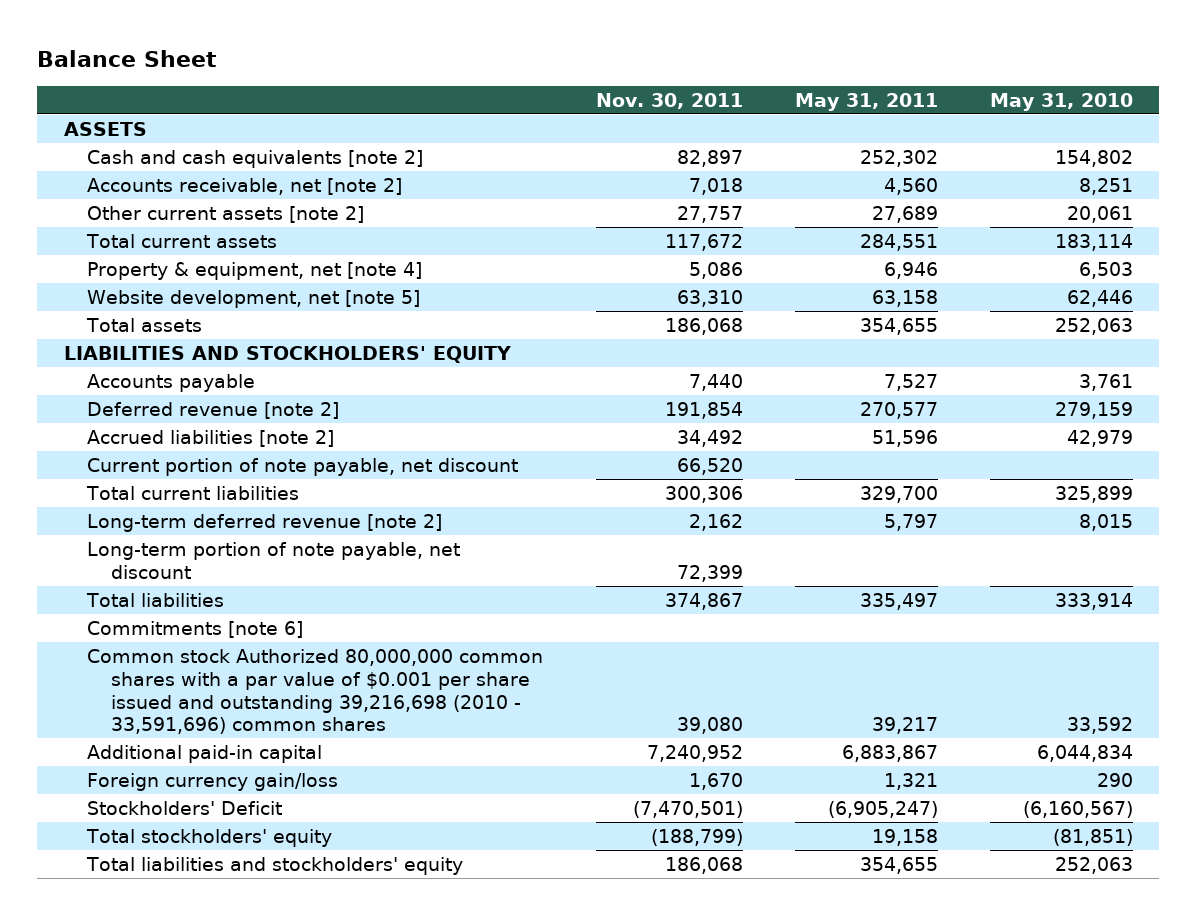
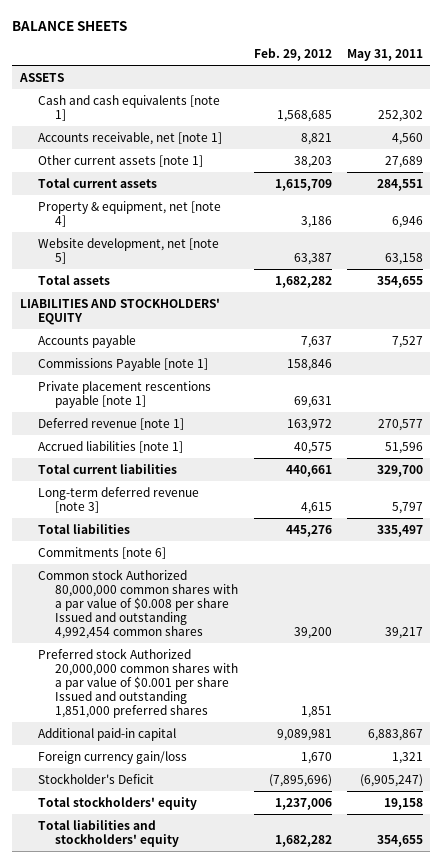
- Balance Sheet
+ BALANCE SHEETS
- | Nov. 30, 2011 | May 31, 2011 | May 31, 2010
+ | Feb. 29, 2012 | May 31, 2011
- Cash and cash equivalents [note 2] | 82,897 | 252,302 | 154,802
- Accounts receivable, net [note 2] | 7,018 | 4,560 | 8,251
- Other current assets [note 2] | 27,757 | 27,689 | 20,061
+ Cash and cash equivalents [note 1] | 1,568,685 | 252,302
+ Accounts receivable, net [note 1] | 8,821 | 4,560
+ Other current assets [note 1] | 38,203 | 27,689
- Deferred revenue [note 2] | 191,854 | 270,577 | 279,159
- Accrued liabilities [note 2] | 34,492 | 51,596 | 42,979
- Current portion of note payable, net discount | 66,520 | |
+ Commissions Payable [note 1] | 158,846 |
+ Private placement rescentions payable [note 1] | 69,631 |
+ Deferred revenue [note 1] | 163,972 | 270,577
+ Accrued liabilities [note 1] | 40,575 | 51,596
- Long-term deferred revenue [note 2] | 2,162 | 5,797 | 8,015
- Long-term portion of note payable, net discount | 72,399 | |
+ Long-term deferred revenue [note 3] | 4,615 | 5,797
- Common stock Authorized 80,000,000 common shares with a par value of $0.001 per share issued and outstanding 39,216,698 (2010 - 33,591,696) common shares | 39,080 | 39,217 | 33,592
+ Common stock Authorized 80,000,000 common shares with a par value of $0.008 per share Issued and outstanding 4,992,454 common shares | 39,200 | 39,217
+ Preferred stock Authorized 20,000,000 common shares with a par value of $0.001 per share Issued and outstanding 1,851,000 preferred shares | 1,851 |
- Stockholders' Deficit | (7,470,501) | (6,905,247) | (6,160,567)
+ Stockholder's Deficit | (7,895,696) | (6,905,247)

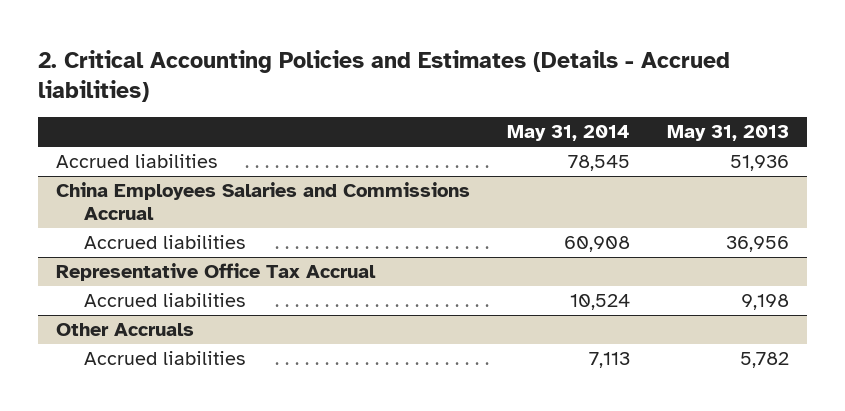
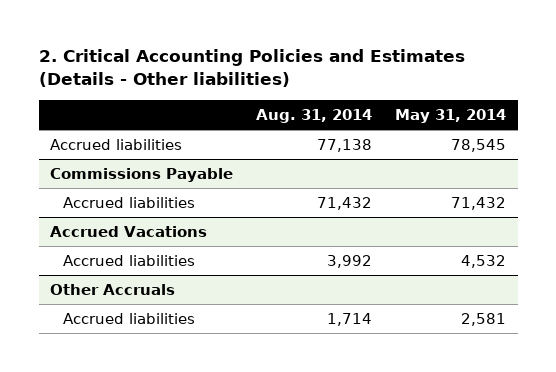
- 2. Critical Accounting Policies and Estimates (Details - Accrued liabilities)
+ 2. Critical Accounting Policies and Estimates (Details - Other liabilities)
- | May 31, 2014 | May 31, 2013
+ | Aug. 31, 2014 | May 31, 2014
- China Employees Salaries and Commissions Accrual
- Accrued liabilities | 60,908 | 36,956
- Representative Office Tax Accrual
- Accrued liabilities | 10,524 | 9,198
+ Commissions Payable
+ Accrued liabilities | 71,432 | 71,432
+ Accrued Vacations
+ Accrued liabilities | 3,992 | 4,532
@ Other Accruals
- Accrued liabilities | 7,113 | 5,782
+ Accrued liabilities | 1,714 | 2,581

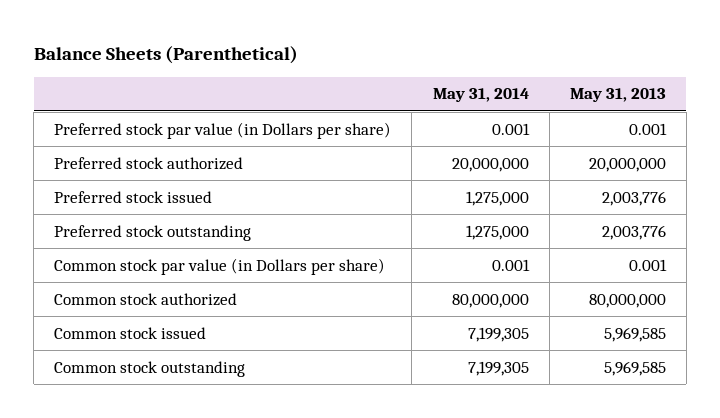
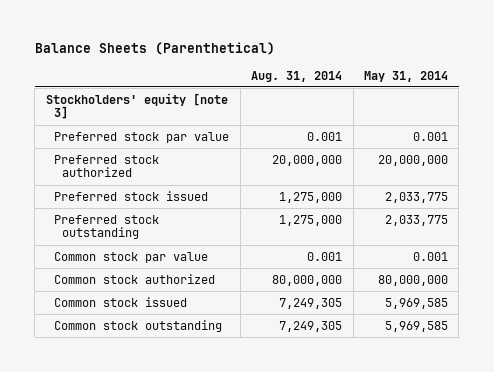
- | May 31, 2014 | May 31, 2013
+ | Aug. 31, 2014 | May 31, 2014
- Preferred stock par value (in Dollars per share) | 0.001 | 0.001
+ Stockholders' equity [note 3]
+ Preferred stock par value | 0.001 | 0.001
- Preferred stock issued | 1,275,000 | 2,003,776
- Preferred stock outstanding | 1,275,000 | 2,003,776
- Common stock par value (in Dollars per share) | 0.001 | 0.001
+ Preferred stock issued | 1,275,000 | 2,033,775
+ Preferred stock outstanding | 1,275,000 | 2,033,775
+ Common stock par value | 0.001 | 0.001
- Common stock issued | 7,199,305 | 5,969,585
- Common stock outstanding | 7,199,305 | 5,969,585
+ Common stock issued | 7,249,305 | 5,969,585
+ Common stock outstanding | 7,249,305 | 5,969,585

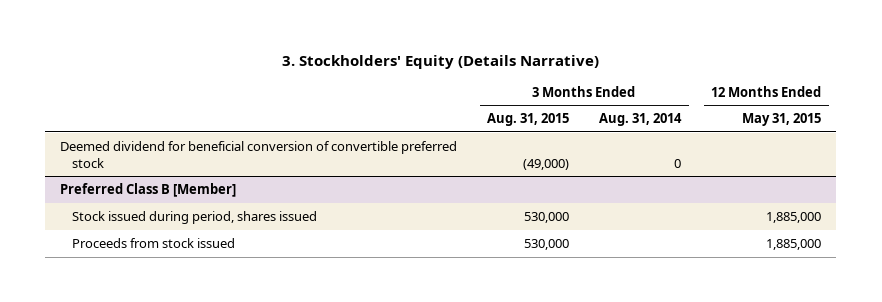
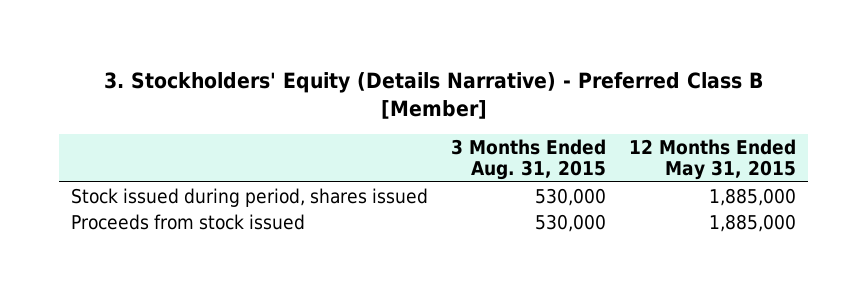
- 3. Stockholders' Equity (Details Narrative)
+ 3. Stockholders' Equity (Details Narrative) - Preferred Class B [Member]
- | 3 Months Ended Aug. 31, 2015 | 3 Months Ended Aug. 31, 2014 | 12 Months Ended May 31, 2015
+ | 3 Months Ended Aug. 31, 2015 | 12 Months Ended May 31, 2015
- Deemed dividend for beneficial conversion of convertible preferred stock | (49,000) | 0 |
- Preferred Class B [Member]

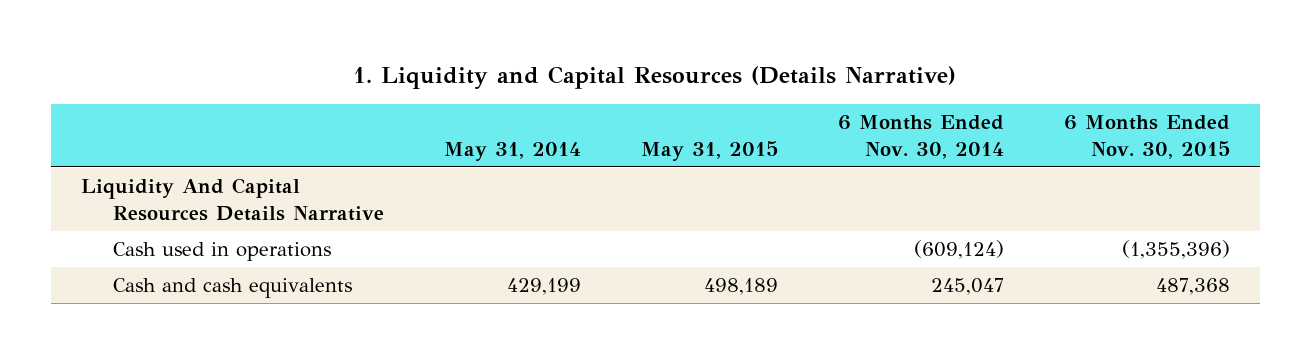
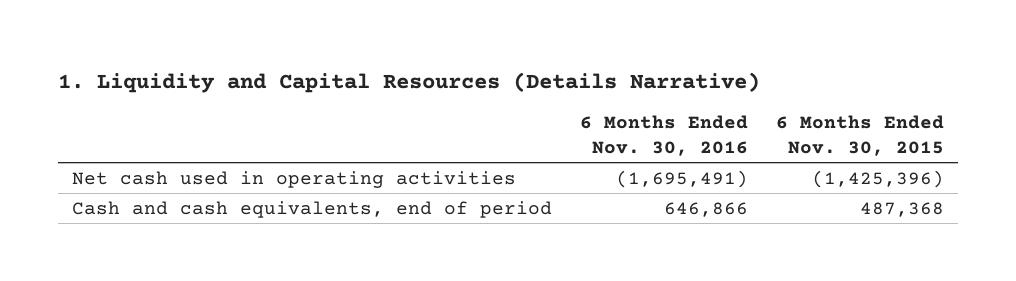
- | May 31, 2014 | May 31, 2015 | 6 Months Ended Nov. 30, 2014 | 6 Months Ended Nov. 30, 2015
+ | 6 Months Ended Nov. 30, 2016 | 6 Months Ended Nov. 30, 2015
- Liquidity And Capital Resources Details Narrative
- Cash used in operations | | | (609,124) | (1,355,396)
- Cash and cash equivalents | 429,199 | 498,189 | 245,047 | 487,368
+ Net cash used in operating activities | (1,695,491) | (1,425,396)
+ Cash and cash equivalents, end of period | 646,866 | 487,368

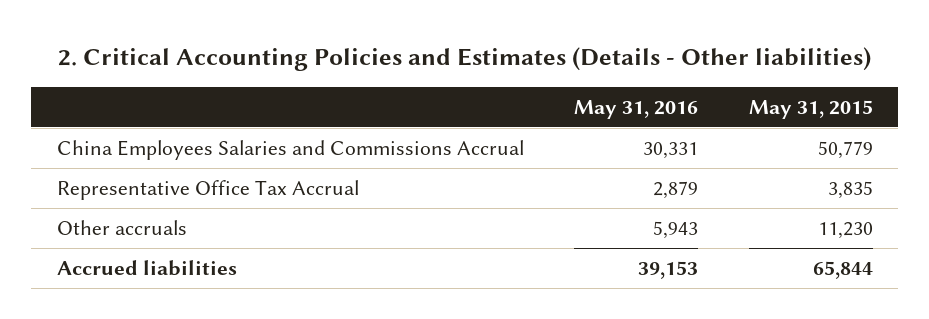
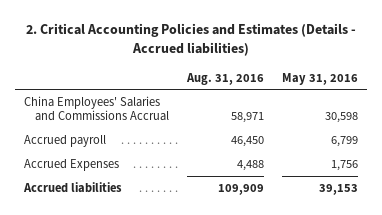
- 2. Critical Accounting Policies and Estimates (Details - Other liabilities)
+ 2. Critical Accounting Policies and Estimates (Details - Accrued liabilities)
- | May 31, 2016 | May 31, 2015
+ | Aug. 31, 2016 | May 31, 2016
- China Employees Salaries and Commissions Accrual | 30,331 | 50,779
- Representative Office Tax Accrual | 2,879 | 3,835
- Other accruals | 5,943 | 11,230
+ China Employees' Salaries and Commissions Accrual | 58,971 | 30,598
+ Accrued payroll | 46,450 | 6,799
+ Accrued Expenses | 4,488 | 1,756

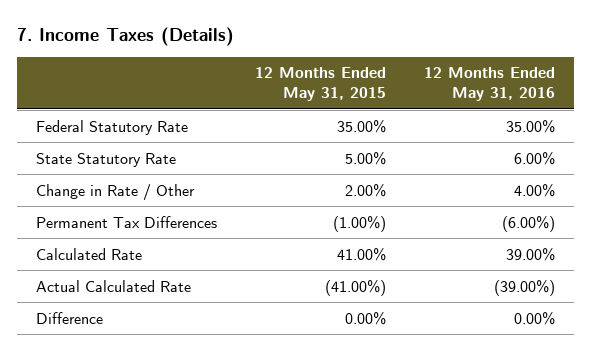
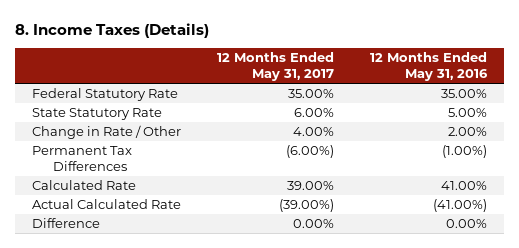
- 7. Income Taxes (Details)
+ 8. Income Taxes (Details)
- | 12 Months Ended May 31, 2015 | 12 Months Ended May 31, 2016
+ | 12 Months Ended May 31, 2017 | 12 Months Ended May 31, 2016
- State Statutory Rate | 5.00% | 6.00%
- Change in Rate / Other | 2.00% | 4.00%
- Permanent Tax Differences | (1.00%) | (6.00%)
- Calculated Rate | 41.00% | 39.00%
- Actual Calculated Rate | (41.00%) | (39.00%)
+ State Statutory Rate | 6.00% | 5.00%
+ Change in Rate / Other | 4.00% | 2.00%
+ Permanent Tax Differences | (6.00%) | (1.00%)
+ Calculated Rate | 39.00% | 41.00%
+ Actual Calculated Rate | (39.00%) | (41.00%)

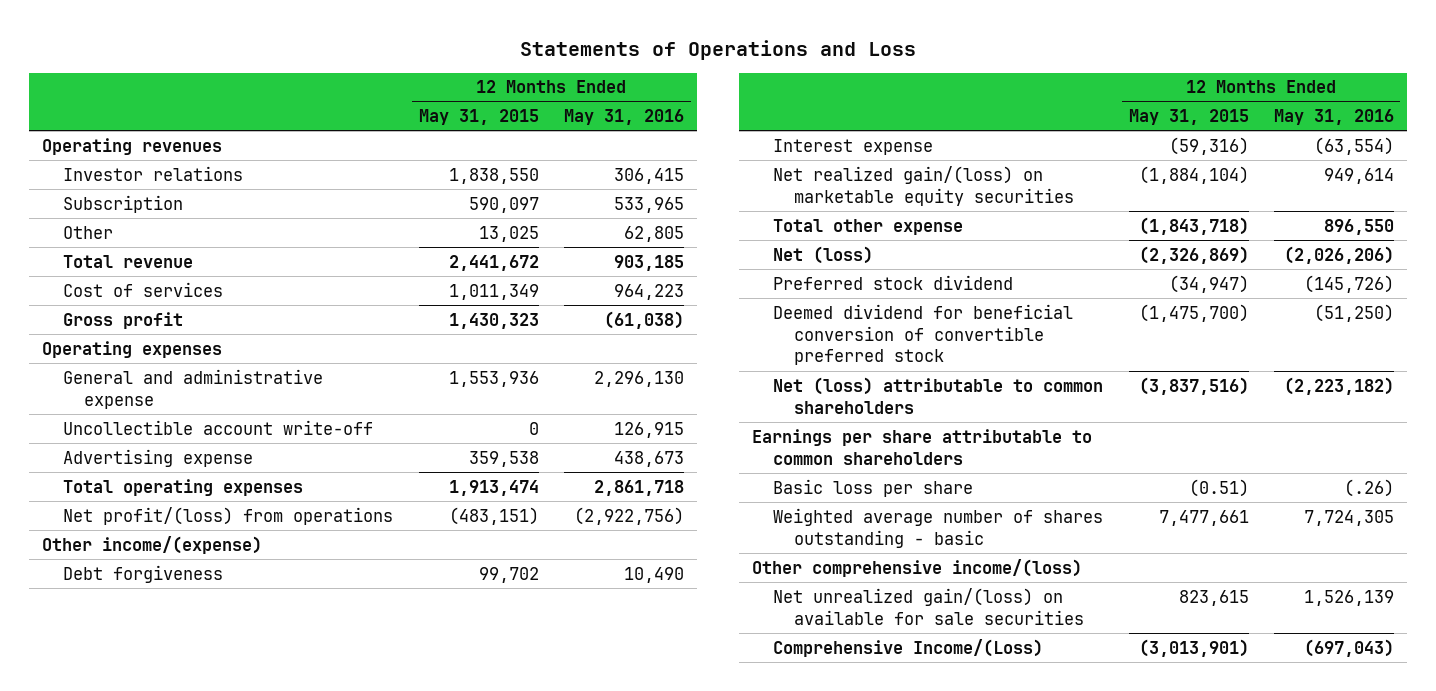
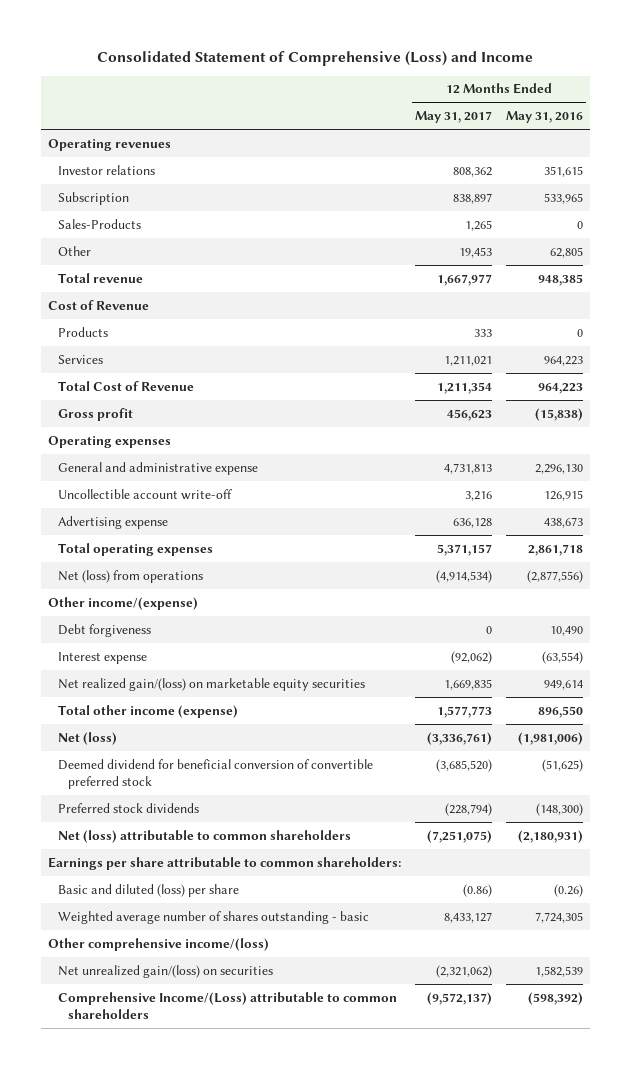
- Statements of Operations and Loss
+ Consolidated Statement of Comprehensive (Loss) and Income
- | 12 Months Ended May 31, 2015 | 12 Months Ended May 31, 2016
+ | 12 Months Ended May 31, 2017 | 12 Months Ended May 31, 2016
- Investor relations | 1,838,550 | 306,415
+ Investor relations | 808,362 | 351,615
+ Sales-Products | 1,265 | 0
- Total revenue | 2,441,672 | 903,185
- Cost of services | 1,011,349 | 964,223
- Gross profit | 1,430,323 | (61,038)
+ Total revenue | 1,667,977 | 948,385
+ Cost of Revenue
+ Products | 333 | 0
+ Services | 1,211,021 | 964,223
+ Total Cost of Revenue | 1,211,354 | 964,223
+ Gross profit | 456,623 | (15,838)
- Net profit/(loss) from operations | (483,151) | (2,922,756)
+ Net (loss) from operations | (4,914,534) | (2,877,556)
- Total other expense | (1,843,718) | 896,550
- Net (loss) | (2,326,869) | (2,026,206)
- Preferred stock dividend | (34,947) | (145,726)
- Deemed dividend for beneficial conversion of convertible preferred stock | (1,475,700) | (51,250)
- Net (loss) attributable to common shareholders | (3,837,516) | (2,223,182)
- Earnings per share attributable to common shareholders
- Basic loss per share | (0.51) | (.26)
+ Total other income (expense) | 1,577,773 | 896,550
+ Net (loss) | (3,336,761) | (1,981,006)
+ Deemed dividend for beneficial conversion of convertible preferred stock | (3,685,520) | (51,625)
+ Preferred stock dividends | (228,794) | (148,300)
+ Net (loss) attributable to common shareholders | (7,251,075) | (2,180,931)
+ Earnings per share attributable to common shareholders:
+ Basic and diluted (loss) per share | (0.86) | (0.26)
- Net unrealized gain/(loss) on available for sale securities | 823,615 | 1,526,139
- Comprehensive Income/(Loss) | (3,013,901) | (697,043)
+ Net unrealized gain/(loss) on securities | (2,321,062) | 1,582,539
+ Comprehensive Income/(Loss) attributable to common shareholders | (9,572,137) | (598,392)

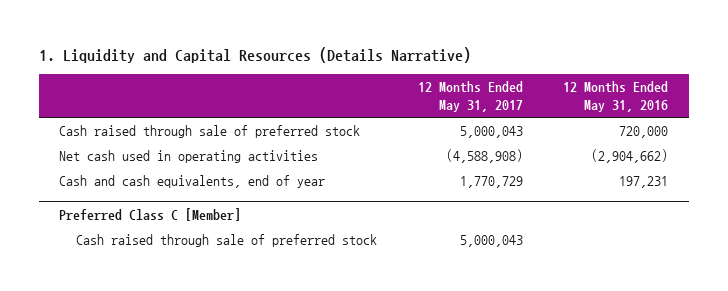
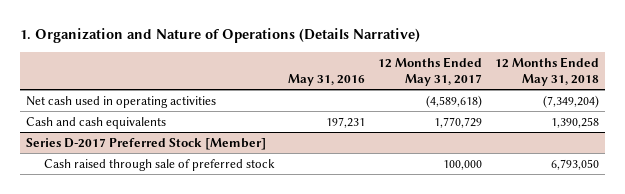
- 1. Liquidity and Capital Resources (Details Narrative)
+ 1. Organization and Nature of Operations (Details Narrative)
- | 12 Months Ended May 31, 2017 | 12 Months Ended May 31, 2016
+ | May 31, 2016 | 12 Months Ended May 31, 2017 | 12 Months Ended May 31, 2018
- Cash raised through sale of preferred stock | 5,000,043 | 720,000
- Net cash used in operating activities | (4,588,908) | (2,904,662)
- Cash and cash equivalents, end of year | 1,770,729 | 197,231
- Preferred Class C [Member]
- Cash raised through sale of preferred stock | 5,000,043 |
+ Net cash used in operating activities | | (4,589,618) | (7,349,204)
+ Cash and cash equivalents | 197,231 | 1,770,729 | 1,390,258
+ Series D-2017 Preferred Stock [Member]
+ Cash raised through sale of preferred stock | | 100,000 | 6,793,050

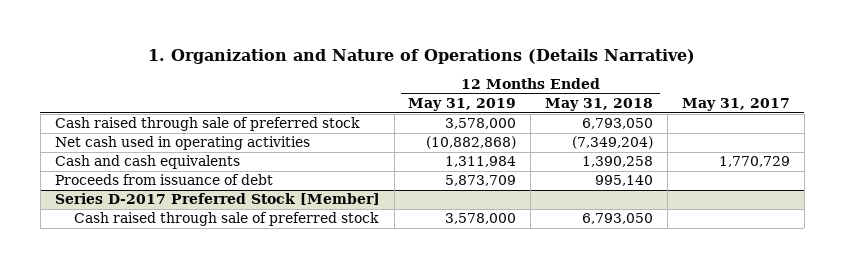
- | May 31, 2016 | 12 Months Ended May 31, 2017 | 12 Months Ended May 31, 2018
+ | 12 Months Ended May 31, 2019 | 12 Months Ended May 31, 2018 | May 31, 2017
+ Cash raised through sale of preferred stock | 3,578,000 | 6,793,050 |
+ Proceeds from issuance of debt | 5,873,709 | 995,140 |

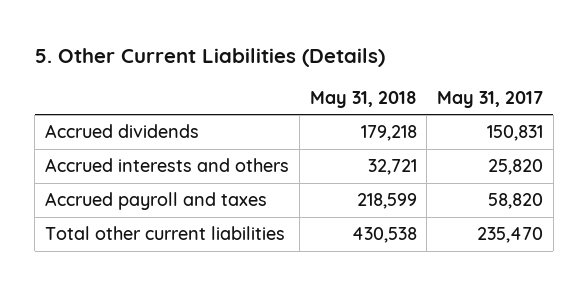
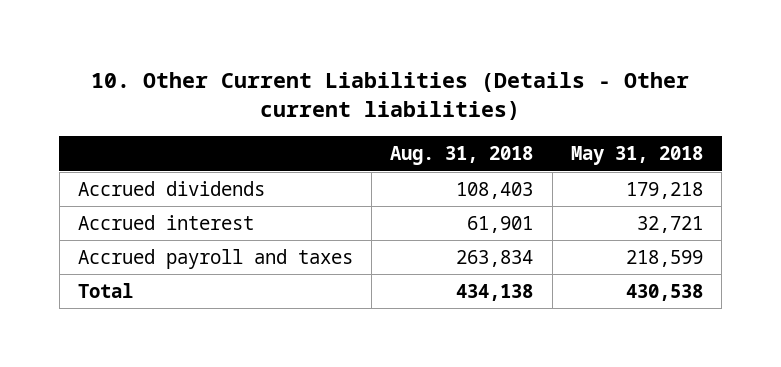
- 5. Other Current Liabilities (Details)
+ 10. Other Current Liabilities (Details - Other current liabilities)
- | May 31, 2018 | May 31, 2017
+ | Aug. 31, 2018 | May 31, 2018
- Accrued interests and others | 32,721 | 25,820
+ Accrued interest | 61,901 | 32,721
- Total other current liabilities | 430,538 | 235,470
+ Total | 434,138 | 430,538

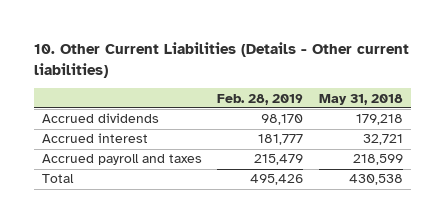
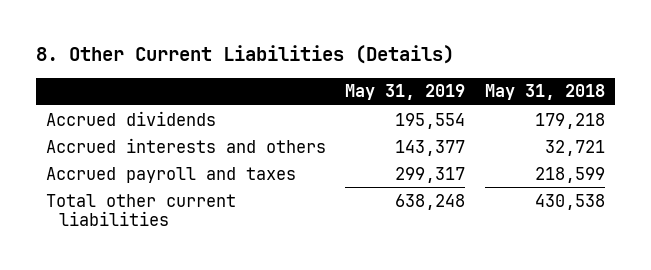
- 10. Other Current Liabilities (Details - Other current liabilities)
+ 8. Other Current Liabilities (Details)
- | Feb. 28, 2019 | May 31, 2018
+ | May 31, 2019 | May 31, 2018
- Accrued interest | 181,777 | 32,721
+ Accrued interests and others | 143,377 | 32,721
- Total | 495,426 | 430,538
+ Total other current liabilities | 638,248 | 430,538

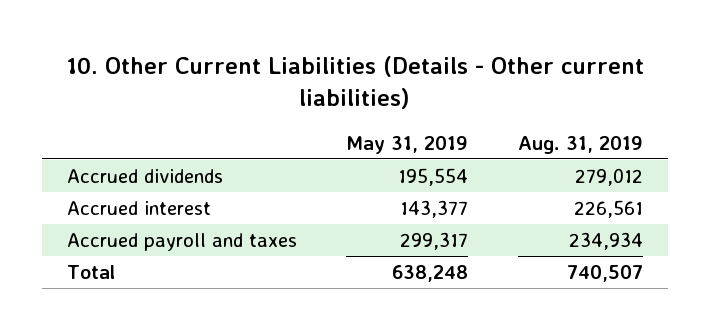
- 8. Other Current Liabilities (Details)
+ 10. Other Current Liabilities (Details - Other current liabilities)
- | May 31, 2019 | May 31, 2018
+ | May 31, 2019 | Aug. 31, 2019
- Accrued interests and others | 143,377 | 32,721
+ Accrued interest | 143,377 | 226,561
- Total other current liabilities | 638,248 | 430,538
+ Total | 638,248 | 740,507

